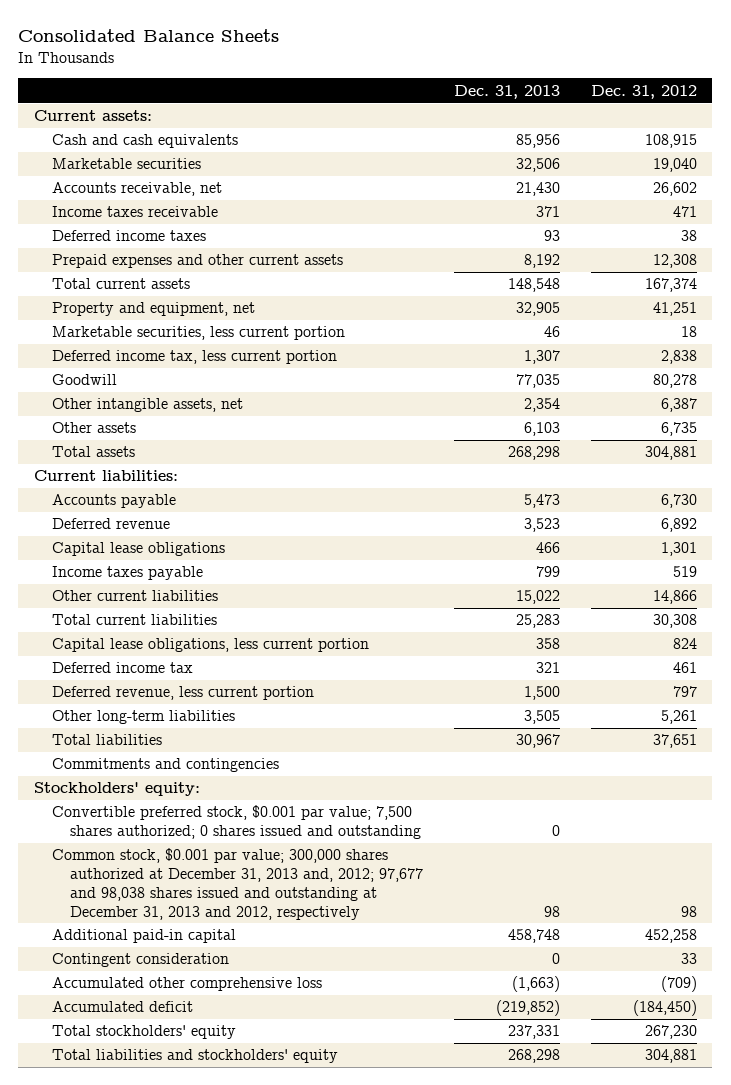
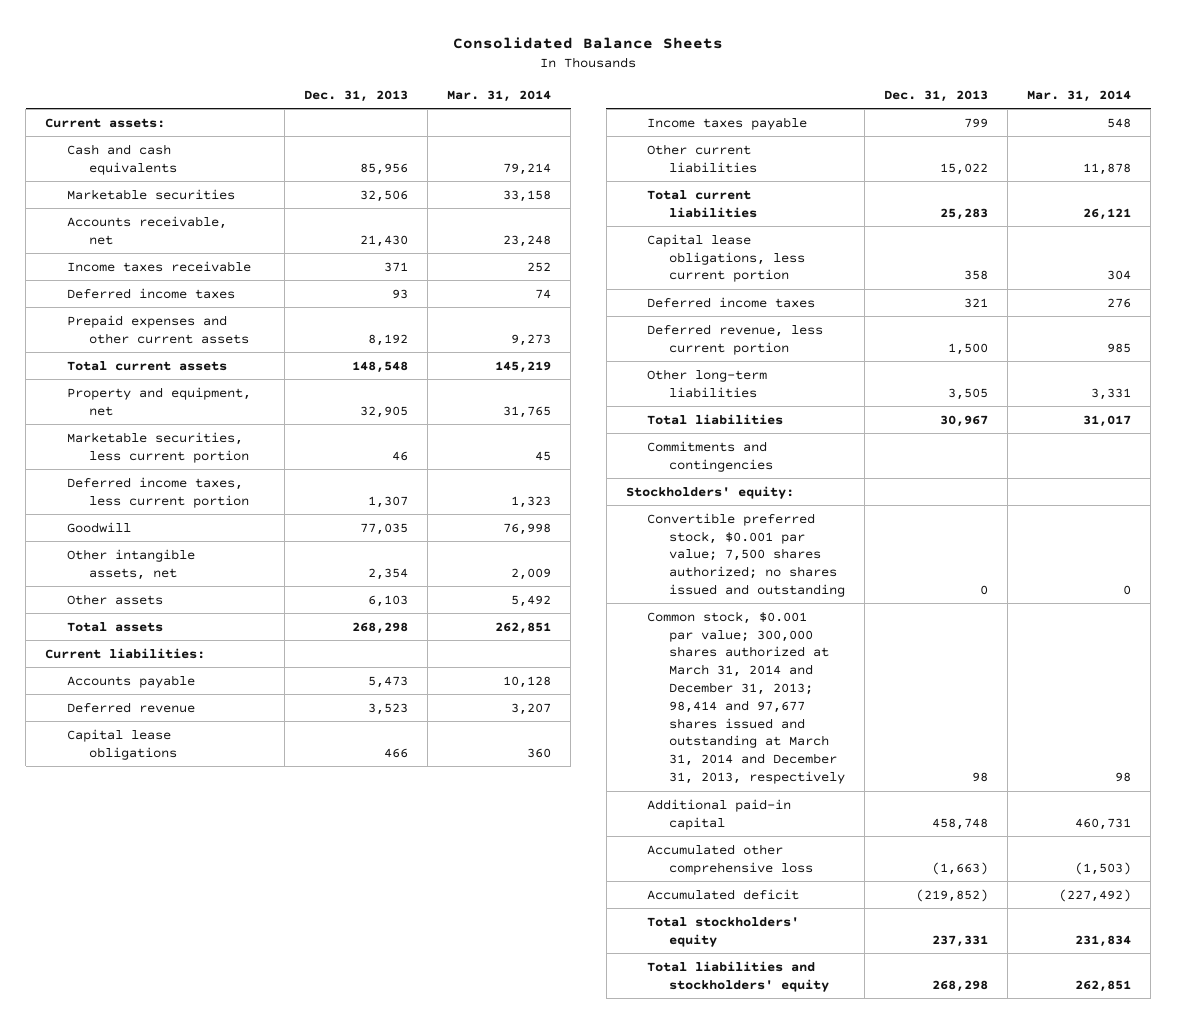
- | Dec. 31, 2013 | Dec. 31, 2012
+ | Dec. 31, 2013 | Mar. 31, 2014
- Deferred income tax, less current portion | 1,307 | 2,838
+ Deferred income taxes, less current portion | 1,307 | 1,323
- Deferred income tax | 321 | 461
+ Deferred income taxes | 321 | 276
- Convertible preferred stock, $0.001 par value; 7,500 shares authorized; 0 shares issued and outstanding | 0 |
- Common stock, $0.001 par value; 300,000 shares authorized at December 31, 2013 and, 2012; 97,677 and 98,038 shares issued and outstanding at December 31, 2013 and 2012, respectively | 98 | 98
+ Convertible preferred stock, $0.001 par value; 7,500 shares authorized; no shares issued and outstanding | 0 | 0
+ Common stock, $0.001 par value; 300,000 shares authorized at March 31, 2014 and December 31, 2013; 98,414 and 97,677 shares issued and outstanding at March 31, 2014 and December 31, 2013, respectively | 98 | 98
- Contingent consideration | 0 | 33

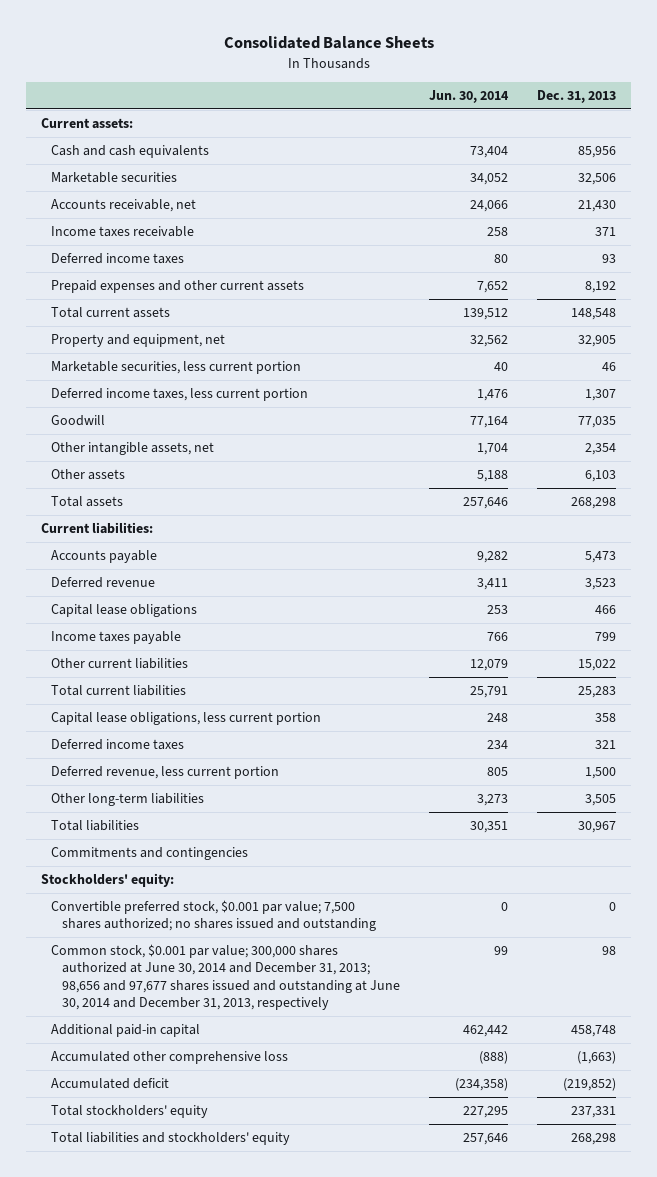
- | Dec. 31, 2013 | Mar. 31, 2014
+ | Jun. 30, 2014 | Dec. 31, 2013
- Common stock, $0.001 par value; 300,000 shares authorized at March 31, 2014 and December 31, 2013; 98,414 and 97,677 shares issued and outstanding at March 31, 2014 and December 31, 2013, respectively | 98 | 98
+ Common stock, $0.001 par value; 300,000 shares authorized at June 30, 2014 and December 31, 2013; 98,656 and 97,677 shares issued and outstanding at June 30, 2014 and December 31, 2013, respectively | 99 | 98

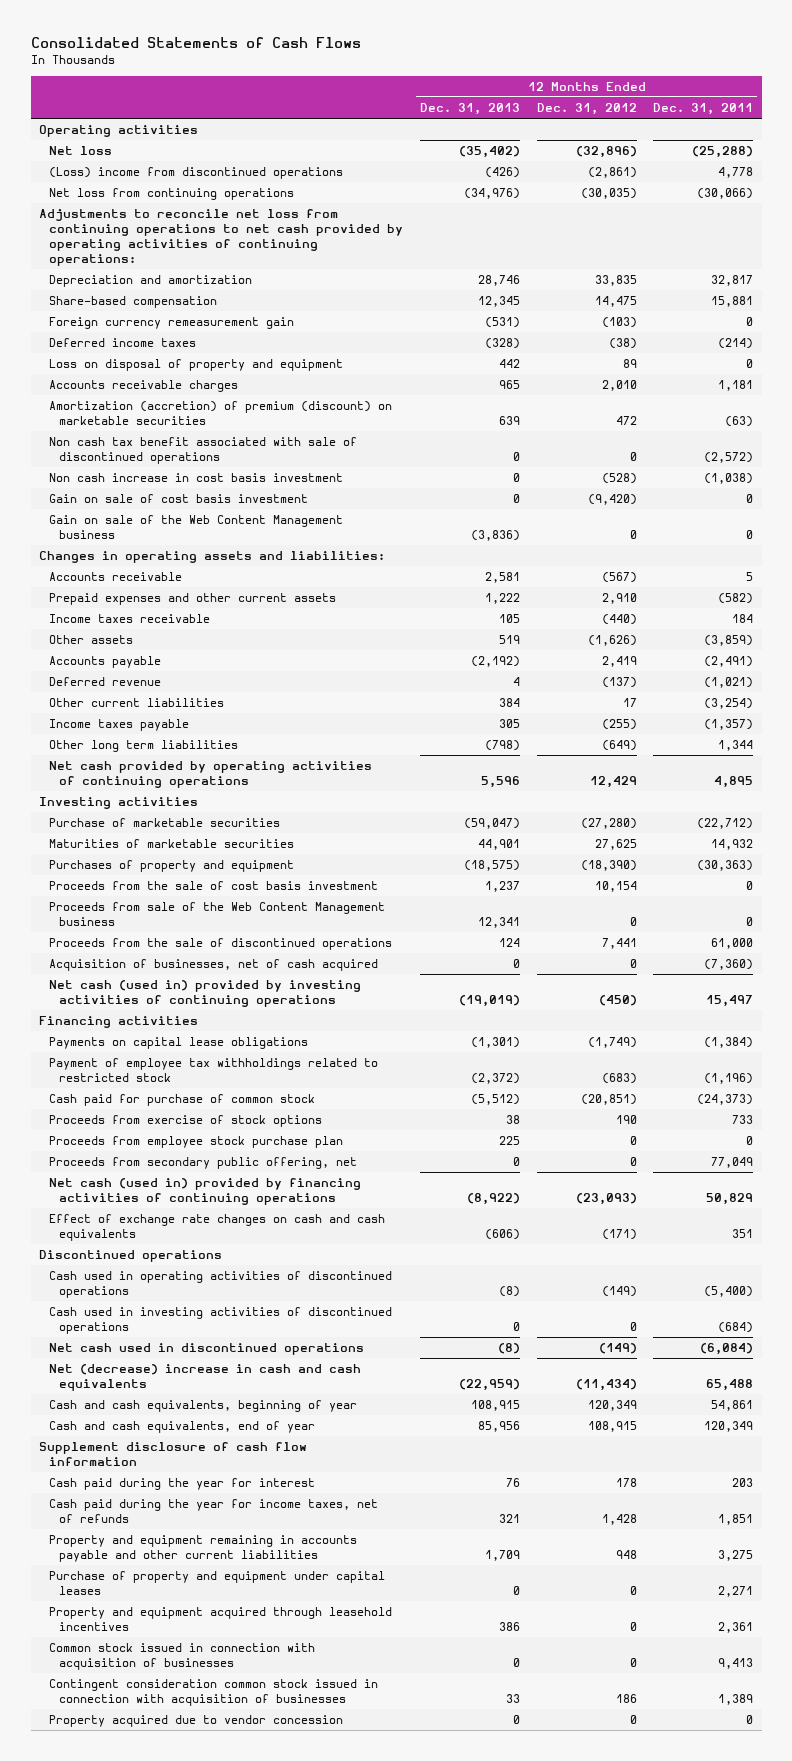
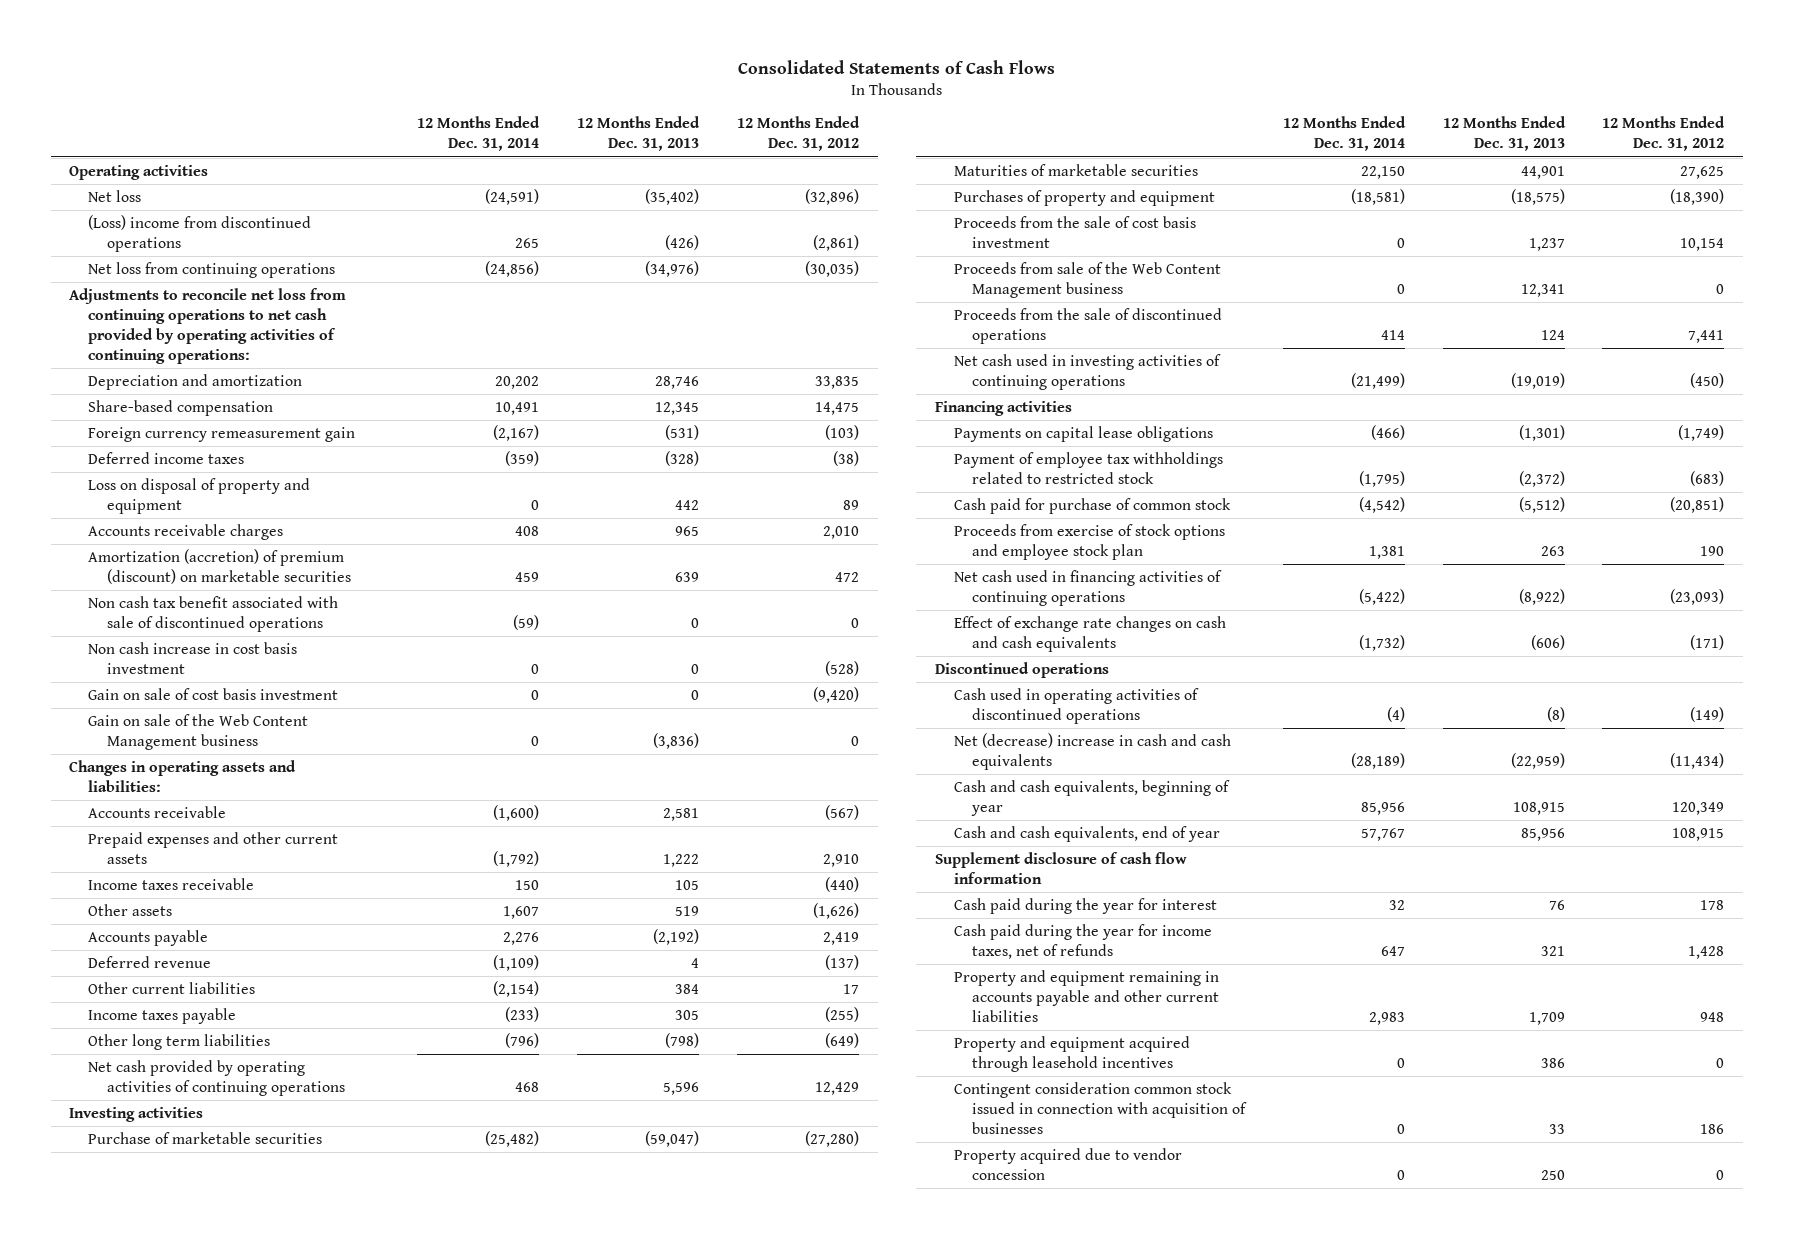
- | 12 Months Ended Dec. 31, 2013 | 12 Months Ended Dec. 31, 2012 | 12 Months Ended Dec. 31, 2011
+ | 12 Months Ended Dec. 31, 2014 | 12 Months Ended Dec. 31, 2013 | 12 Months Ended Dec. 31, 2012
- Acquisition of businesses, net of cash acquired | 0 | 0 | (7,360)
- Net cash (used in) provided by investing activities of continuing operations | (19,019) | (450) | 15,497
+ Net cash used in investing activities of continuing operations | (21,499) | (19,019) | (450)
- Proceeds from exercise of stock options | 38 | 190 | 733
- Proceeds from employee stock purchase plan | 225 | 0 | 0
- Proceeds from secondary public offering, net | 0 | 0 | 77,049
- Net cash (used in) provided by financing activities of continuing operations | (8,922) | (23,093) | 50,829
+ Proceeds from exercise of stock options and employee stock plan | 1,381 | 263 | 190
+ Net cash used in financing activities of continuing operations | (5,422) | (8,922) | (23,093)
- Cash used in investing activities of discontinued operations | 0 | 0 | (684)
- Net cash used in discontinued operations | (8) | (149) | (6,084)
- Purchase of property and equipment under capital leases | 0 | 0 | 2,271
- Common stock issued in connection with acquisition of businesses | 0 | 0 | 9,413
- Property acquired due to vendor concession | 0 | 0 | 0
+ Property acquired due to vendor concession | 0 | 250 | 0

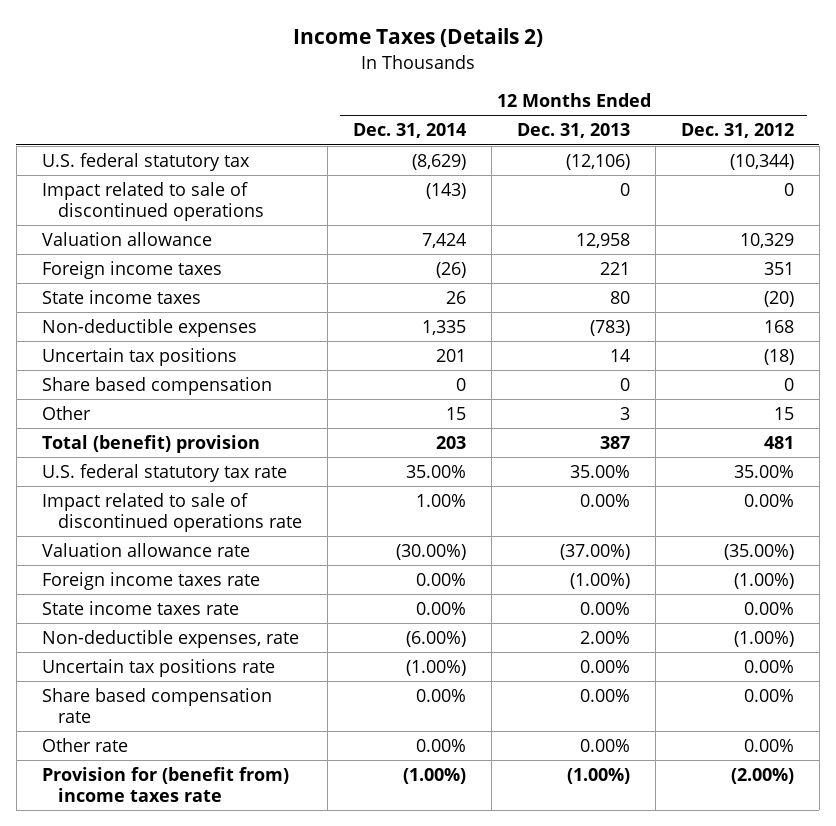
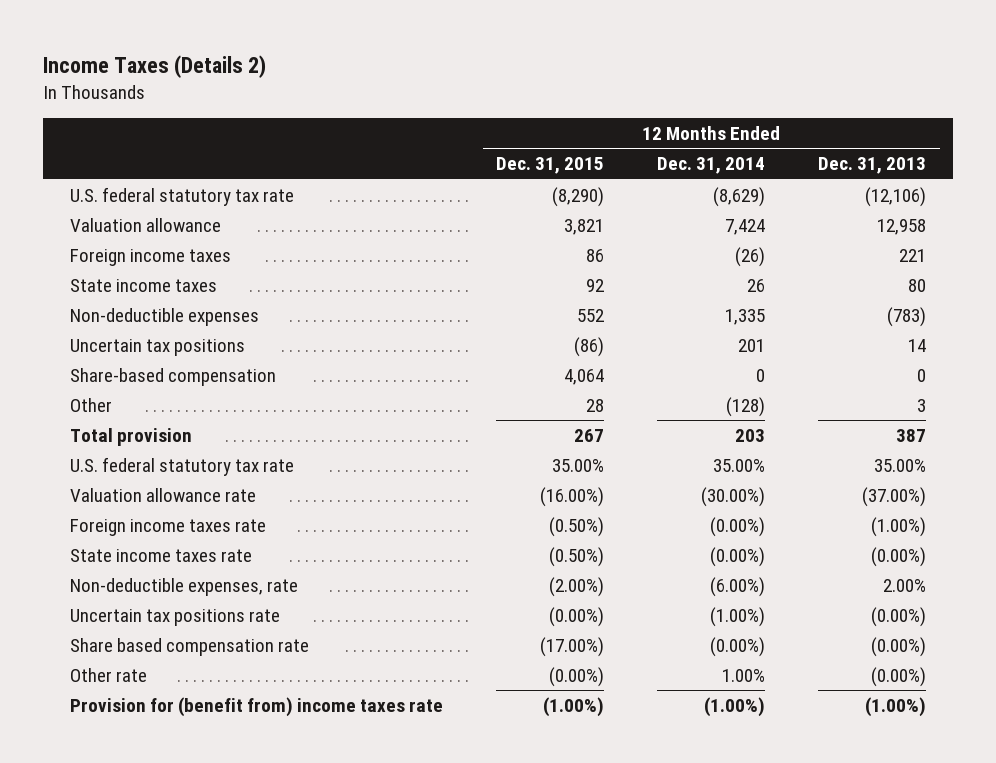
- | 12 Months Ended Dec. 31, 2014 | 12 Months Ended Dec. 31, 2013 | 12 Months Ended Dec. 31, 2012
+ | 12 Months Ended Dec. 31, 2015 | 12 Months Ended Dec. 31, 2014 | 12 Months Ended Dec. 31, 2013
- U.S. federal statutory tax | (8,629) | (12,106) | (10,344)
- Impact related to sale of discontinued operations | (143) | 0 | 0
+ U.S. federal statutory tax rate | (8,290) | (8,629) | (12,106)
- Share based compensation | 0 | 0 | 0
- Other | 15 | 3 | 15
- Total (benefit) provision | 203 | 387 | 481
+ Share-based compensation | 4,064 | 0 | 0
+ Other | 28 | (128) | 3
+ Total provision | 267 | 203 | 387
- Impact related to sale of discontinued operations rate | 1.00% | 0.00% | 0.00%
- Foreign income taxes rate | 0.00% | (1.00%) | (1.00%)
- State income taxes rate | 0.00% | 0.00% | 0.00%
+ Foreign income taxes rate | (0.50%) | (0.00%) | (1.00%)
+ State income taxes rate | (0.50%) | (0.00%) | (0.00%)
- Uncertain tax positions rate | (1.00%) | 0.00% | 0.00%
- Share based compensation rate | 0.00% | 0.00% | 0.00%
- Other rate | 0.00% | 0.00% | 0.00%
+ Uncertain tax positions rate | (0.00%) | (1.00%) | (0.00%)
+ Share based compensation rate | (17.00%) | (0.00%) | (0.00%)
+ Other rate | (0.00%) | 1.00% | (0.00%)

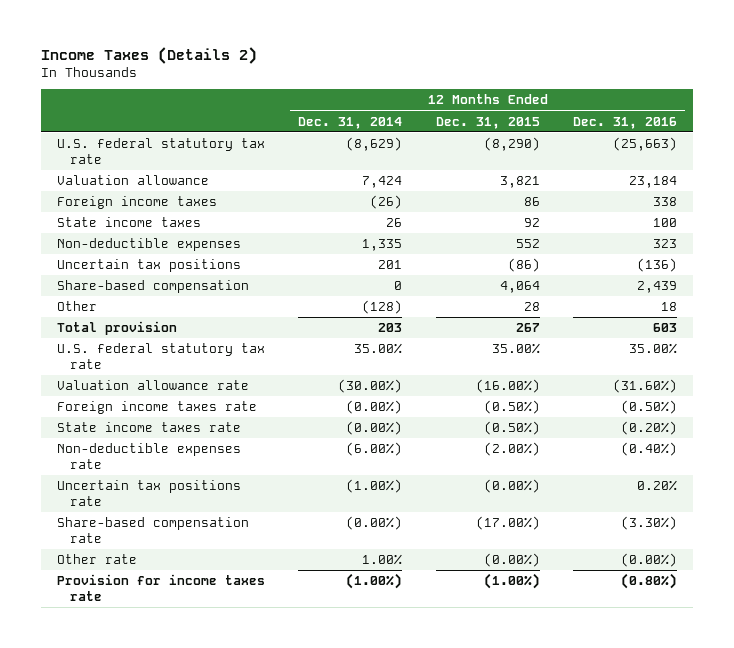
- | 12 Months Ended Dec. 31, 2015 | 12 Months Ended Dec. 31, 2014 | 12 Months Ended Dec. 31, 2013
+ | 12 Months Ended Dec. 31, 2014 | 12 Months Ended Dec. 31, 2015 | 12 Months Ended Dec. 31, 2016
- Non-deductible expenses, rate | (2.00%) | (6.00%) | 2.00%
+ Non-deductible expenses rate | (6.00%) | (2.00%) | (0.40%)
- Share based compensation rate | (17.00%) | (0.00%) | (0.00%)
+ Share-based compensation rate | (0.00%) | (17.00%) | (3.30%)
- Provision for (benefit from) income taxes rate | (1.00%) | (1.00%) | (1.00%)
+ Provision for income taxes rate | (1.00%) | (1.00%) | (0.80%)

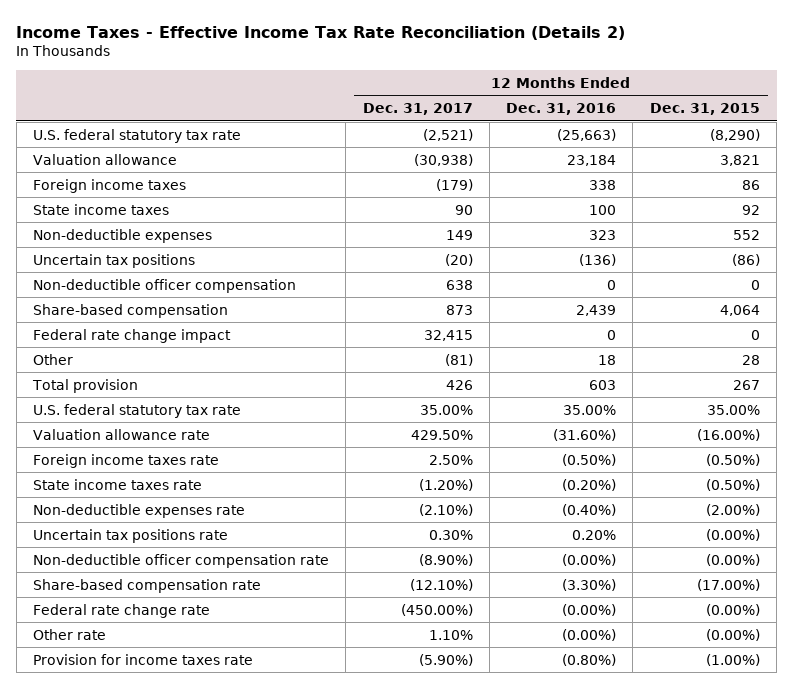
- Income Taxes (Details 2)
+ Income Taxes - Effective Income Tax Rate Reconciliation (Details 2)
- | 12 Months Ended Dec. 31, 2014 | 12 Months Ended Dec. 31, 2015 | 12 Months Ended Dec. 31, 2016
+ | 12 Months Ended Dec. 31, 2017 | 12 Months Ended Dec. 31, 2016 | 12 Months Ended Dec. 31, 2015
+ Non-deductible officer compensation | 638 | 0 | 0
+ Federal rate change impact | 32,415 | 0 | 0
+ Non-deductible officer compensation rate | (8.90%) | (0.00%) | (0.00%)
+ Federal rate change rate | (450.00%) | (0.00%) | (0.00%)

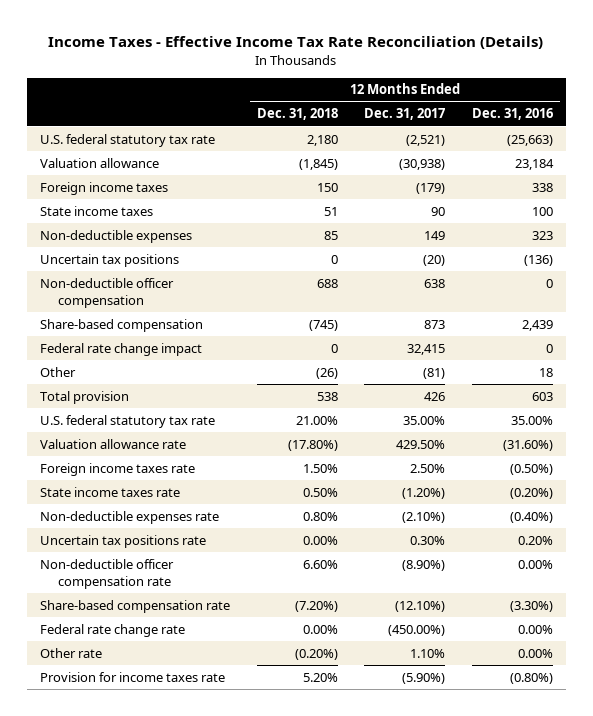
- Income Taxes - Effective Income Tax Rate Reconciliation (Details 2)
+ Income Taxes - Effective Income Tax Rate Reconciliation (Details)
- | 12 Months Ended Dec. 31, 2017 | 12 Months Ended Dec. 31, 2016 | 12 Months Ended Dec. 31, 2015
+ | 12 Months Ended Dec. 31, 2018 | 12 Months Ended Dec. 31, 2017 | 12 Months Ended Dec. 31, 2016
- Non-deductible officer compensation rate | (8.90%) | (0.00%) | (0.00%)
+ Non-deductible officer compensation rate | 6.60% | (8.90%) | 0.00%
- Federal rate change rate | (450.00%) | (0.00%) | (0.00%)
- Other rate | 1.10% | (0.00%) | (0.00%)
+ Federal rate change rate | 0.00% | (450.00%) | 0.00%
+ Other rate | (0.20%) | 1.10% | 0.00%

